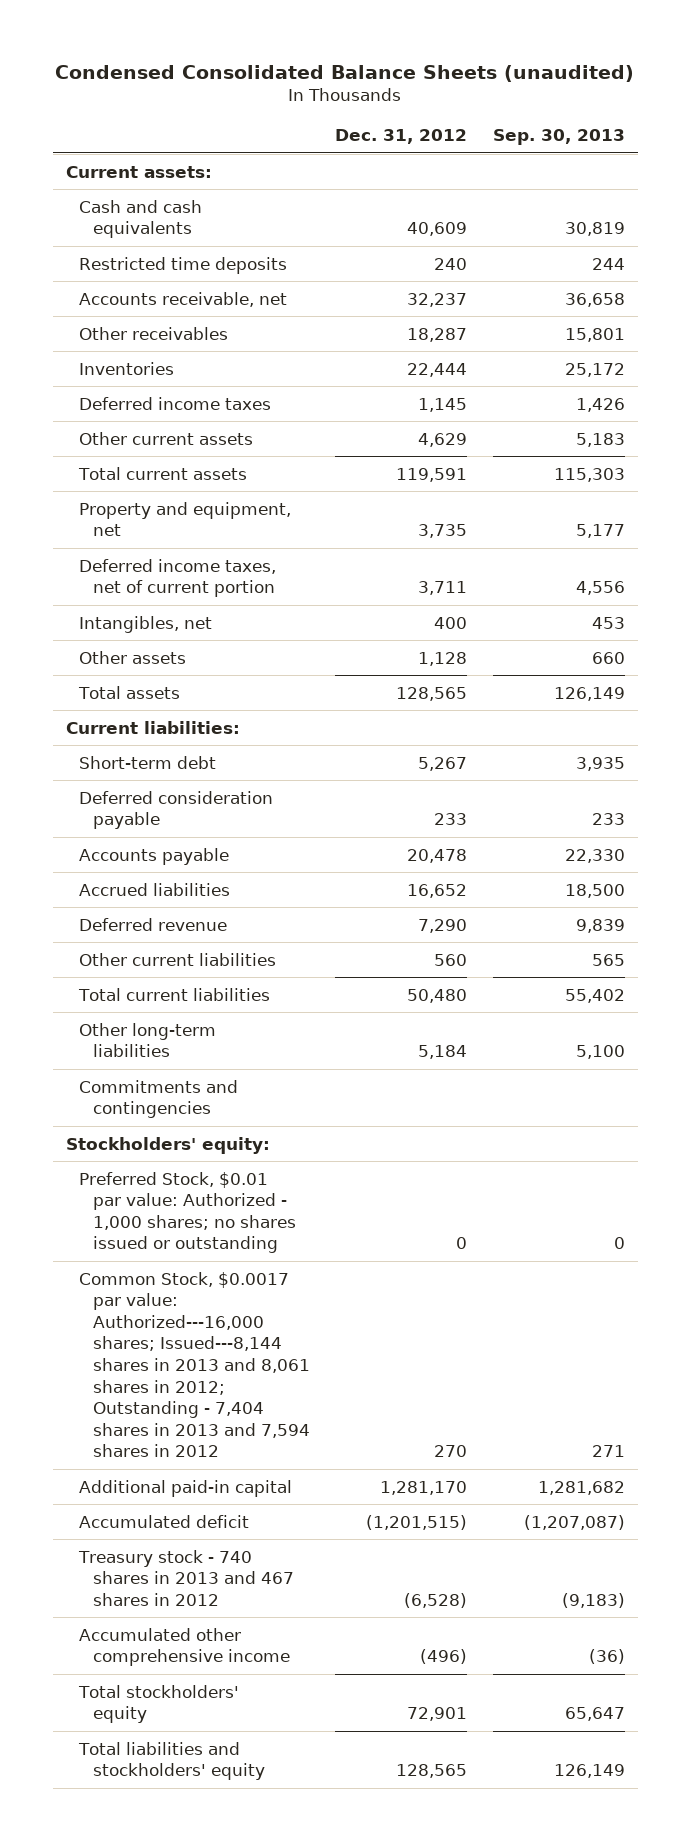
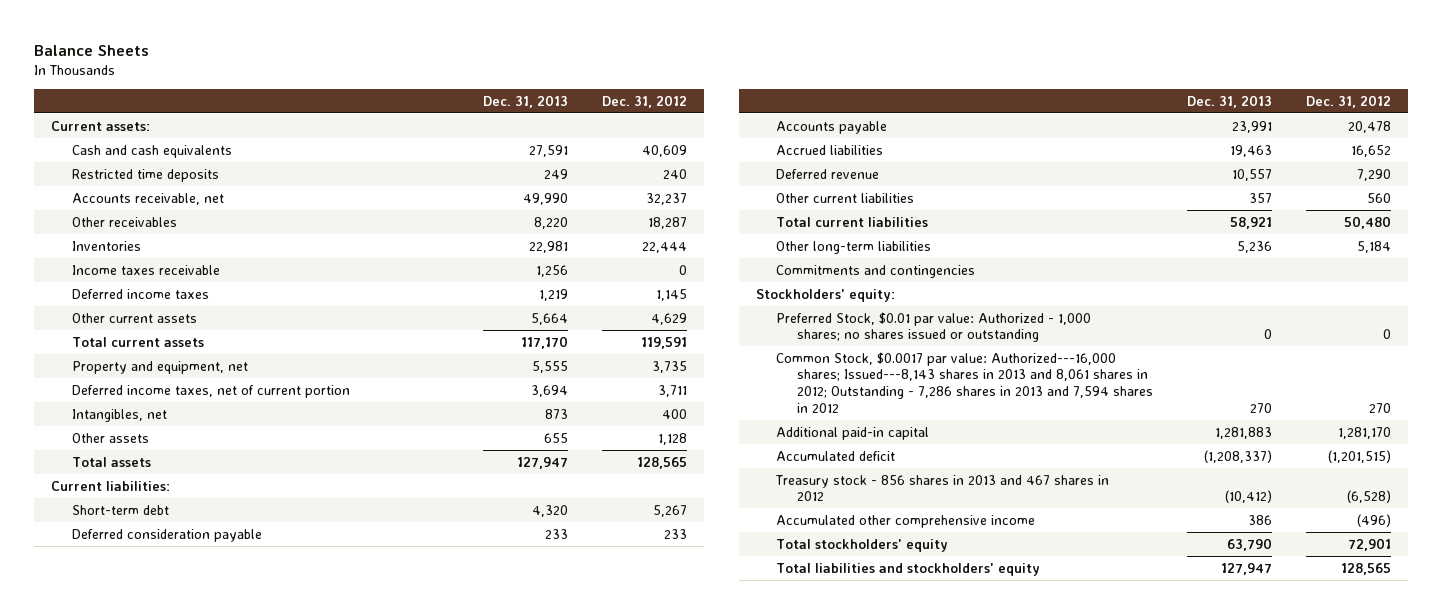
- Condensed Consolidated Balance Sheets (unaudited)
+ Balance Sheets
- | Dec. 31, 2012 | Sep. 30, 2013
+ | Dec. 31, 2013 | Dec. 31, 2012
+ Income taxes receivable | 1,256 | 0
- Common Stock, $0.0017 par value: Authorized---16,000 shares; Issued---8,144 shares in 2013 and 8,061 shares in 2012; Outstanding - 7,404 shares in 2013 and 7,594 shares in 2012 | 270 | 271
+ Common Stock, $0.0017 par value: Authorized---16,000 shares; Issued---8,143 shares in 2013 and 8,061 shares in 2012; Outstanding - 7,286 shares in 2013 and 7,594 shares in 2012 | 270 | 270
- Treasury stock - 740 shares in 2013 and 467 shares in 2012 | (6,528) | (9,183)
+ Treasury stock - 856 shares in 2013 and 467 shares in 2012 | (10,412) | (6,528)

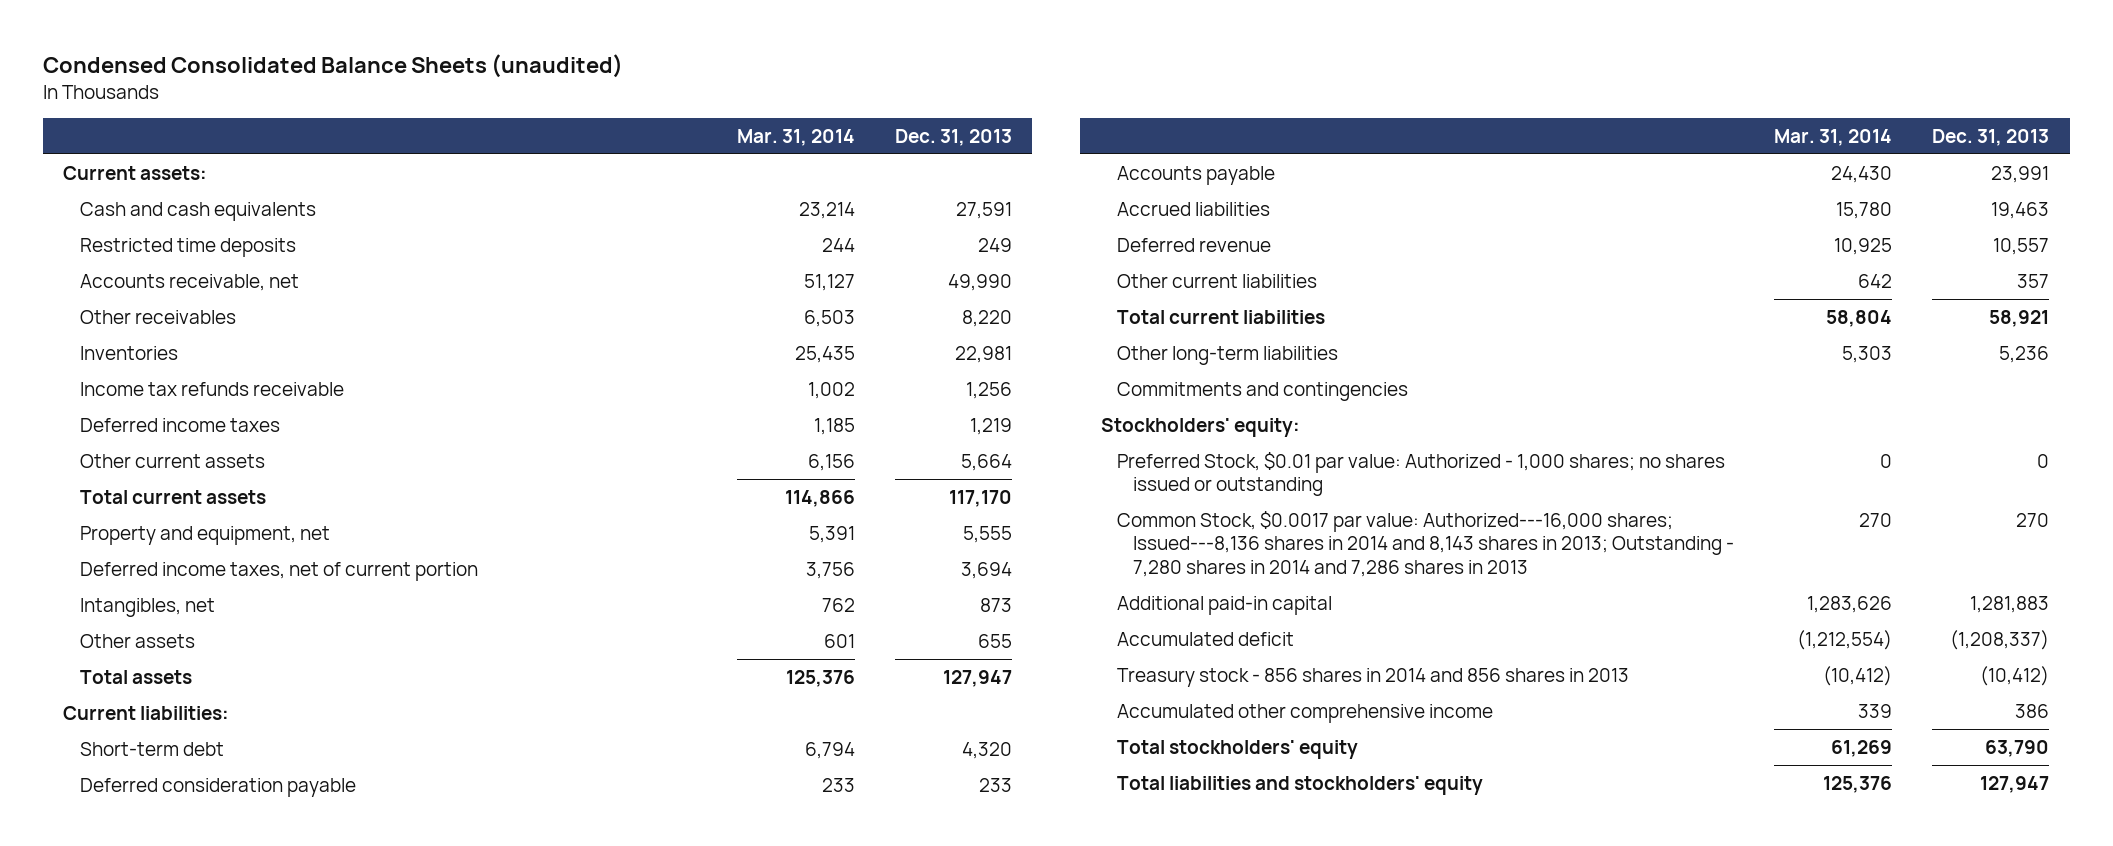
- Balance Sheets
+ Condensed Consolidated Balance Sheets (unaudited)
- | Dec. 31, 2013 | Dec. 31, 2012
+ | Mar. 31, 2014 | Dec. 31, 2013
- Income taxes receivable | 1,256 | 0
+ Income tax refunds receivable | 1,002 | 1,256
- Common Stock, $0.0017 par value: Authorized---16,000 shares; Issued---8,143 shares in 2013 and 8,061 shares in 2012; Outstanding - 7,286 shares in 2013 and 7,594 shares in 2012 | 270 | 270
+ Common Stock, $0.0017 par value: Authorized---16,000 shares; Issued---8,136 shares in 2014 and 8,143 shares in 2013; Outstanding - 7,280 shares in 2014 and 7,286 shares in 2013 | 270 | 270
- Treasury stock - 856 shares in 2013 and 467 shares in 2012 | (10,412) | (6,528)
+ Treasury stock - 856 shares in 2014 and 856 shares in 2013 | (10,412) | (10,412)

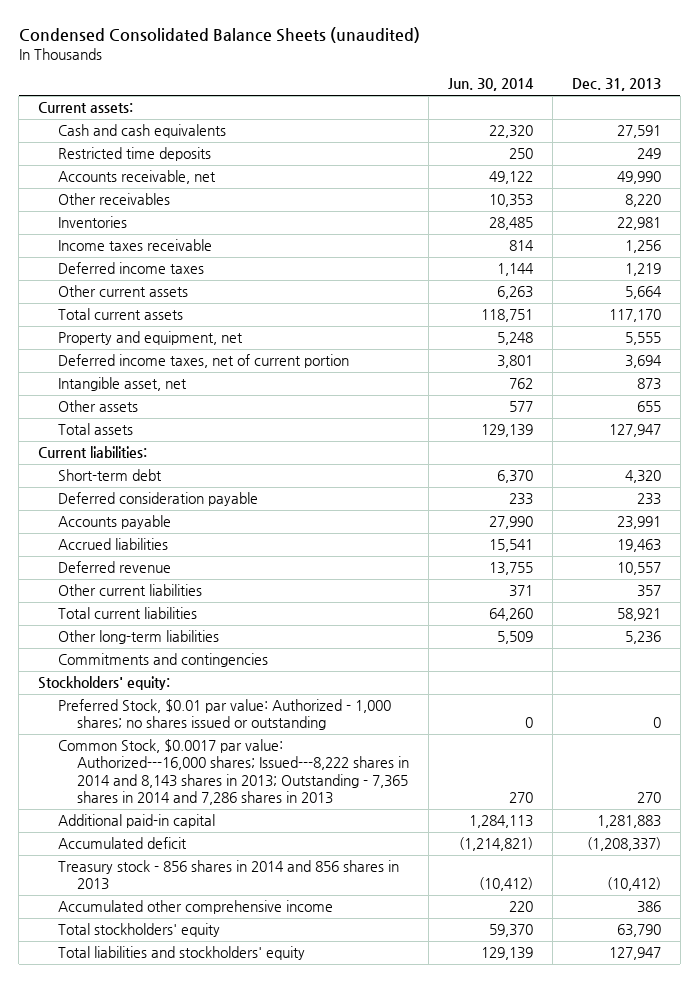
- | Mar. 31, 2014 | Dec. 31, 2013
+ | Jun. 30, 2014 | Dec. 31, 2013
- Income tax refunds receivable | 1,002 | 1,256
+ Income taxes receivable | 814 | 1,256
- Intangibles, net | 762 | 873
+ Intangible asset, net | 762 | 873
- Common Stock, $0.0017 par value: Authorized---16,000 shares; Issued---8,136 shares in 2014 and 8,143 shares in 2013; Outstanding - 7,280 shares in 2014 and 7,286 shares in 2013 | 270 | 270
+ Common Stock, $0.0017 par value: Authorized---16,000 shares; Issued---8,222 shares in 2014 and 8,143 shares in 2013; Outstanding - 7,365 shares in 2014 and 7,286 shares in 2013 | 270 | 270

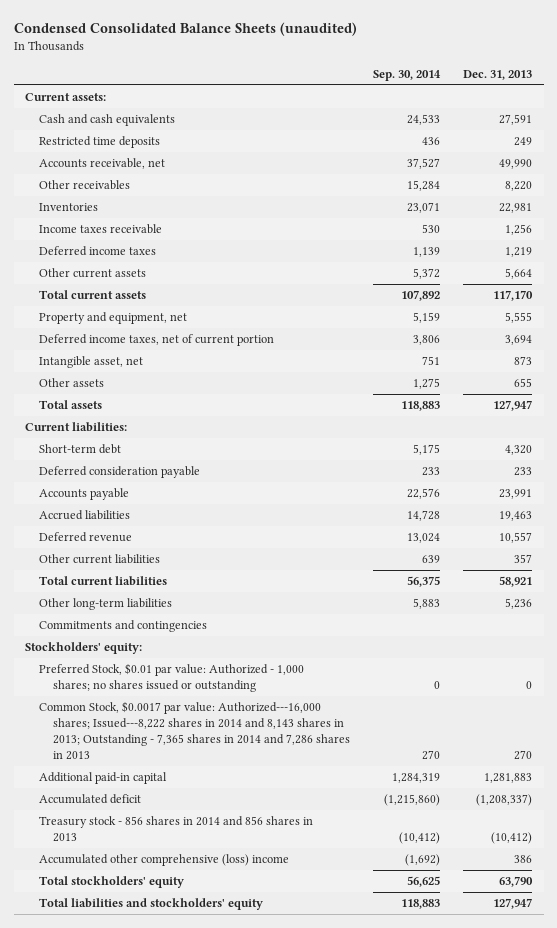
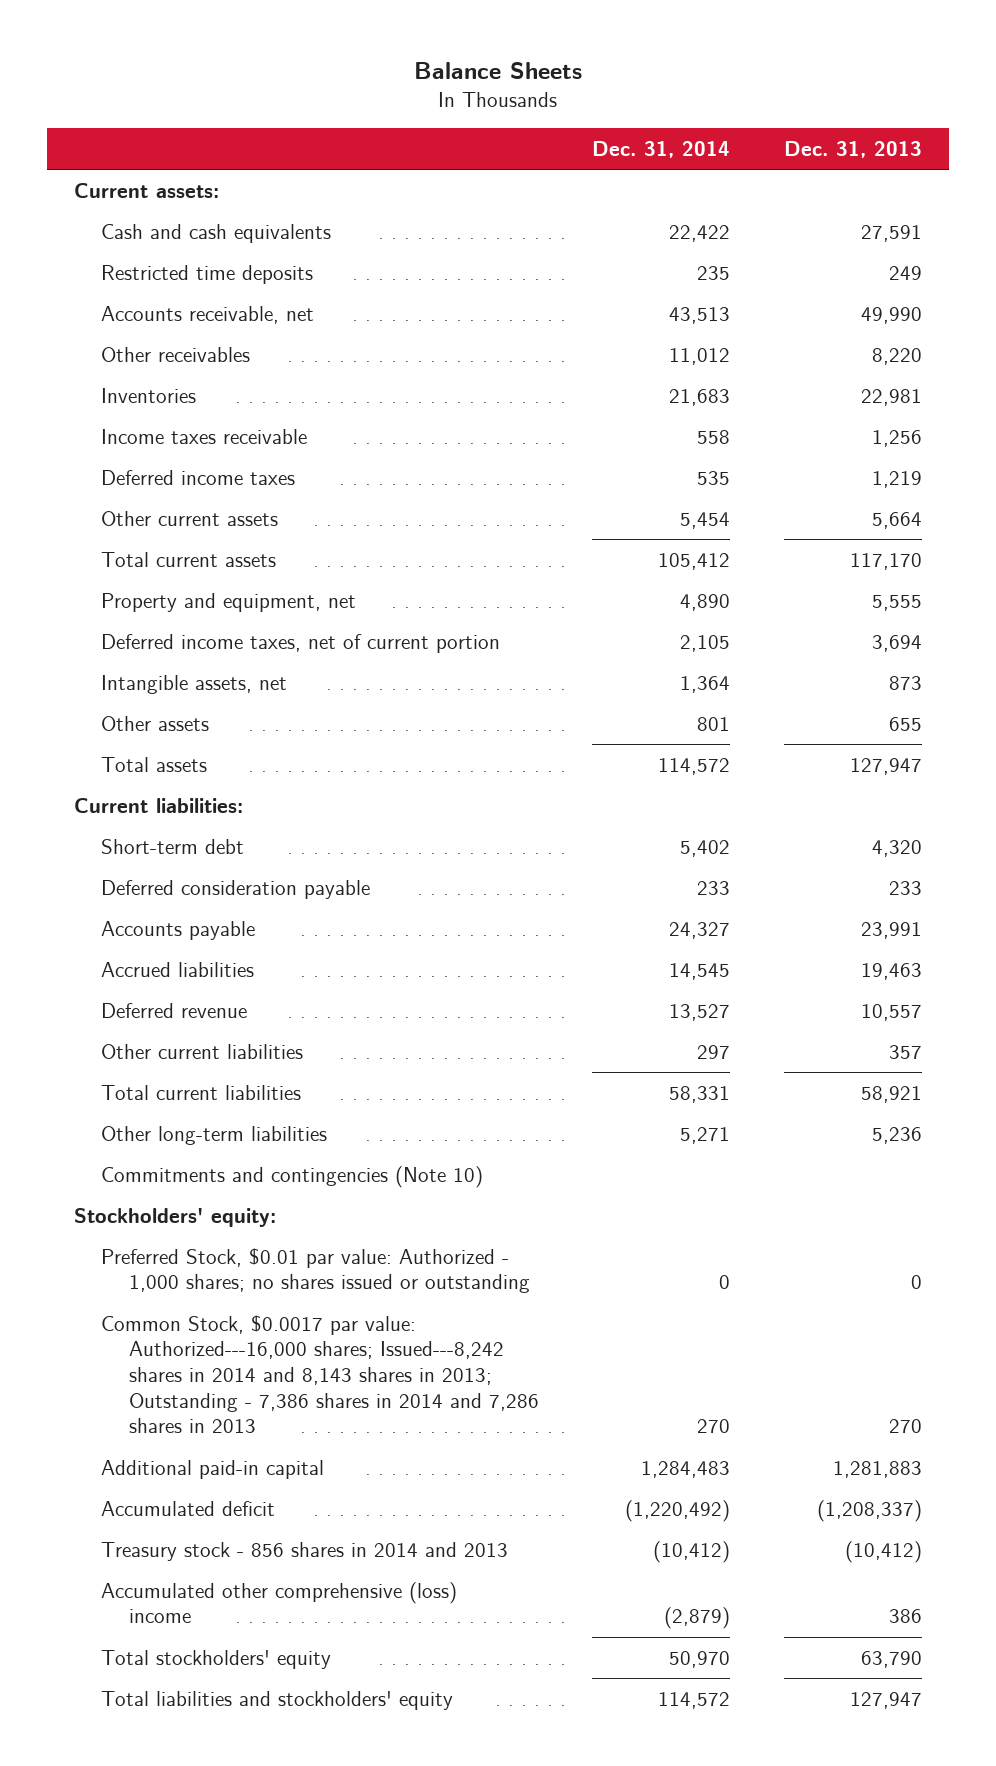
- Condensed Consolidated Balance Sheets (unaudited)
+ Balance Sheets
- | Sep. 30, 2014 | Dec. 31, 2013
+ | Dec. 31, 2014 | Dec. 31, 2013
- Intangible asset, net | 751 | 873
+ Intangible assets, net | 1,364 | 873
- Commitments and contingencies
+ Commitments and contingencies (Note 10)
- Common Stock, $0.0017 par value: Authorized---16,000 shares; Issued---8,222 shares in 2014 and 8,143 shares in 2013; Outstanding - 7,365 shares in 2014 and 7,286 shares in 2013 | 270 | 270
+ Common Stock, $0.0017 par value: Authorized---16,000 shares; Issued---8,242 shares in 2014 and 8,143 shares in 2013; Outstanding - 7,386 shares in 2014 and 7,286 shares in 2013 | 270 | 270
- Treasury stock - 856 shares in 2014 and 856 shares in 2013 | (10,412) | (10,412)
+ Treasury stock - 856 shares in 2014 and 2013 | (10,412) | (10,412)

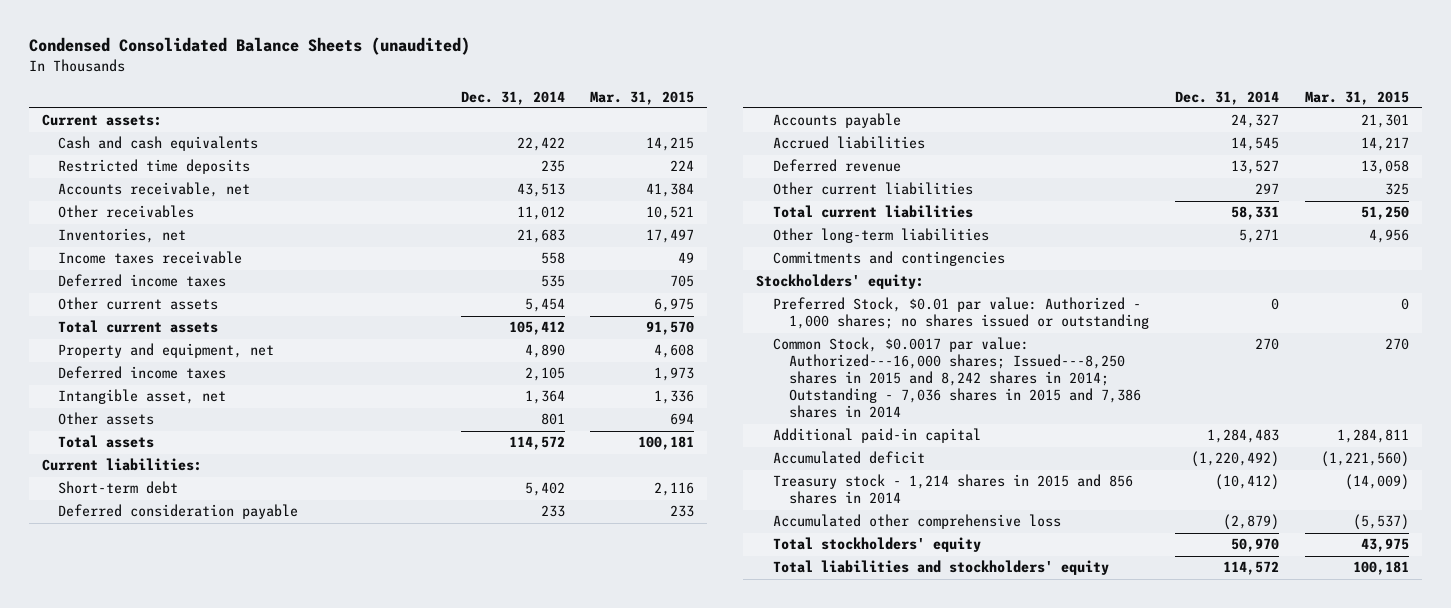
- Balance Sheets
+ Condensed Consolidated Balance Sheets (unaudited)
- | Dec. 31, 2014 | Dec. 31, 2013
+ | Dec. 31, 2014 | Mar. 31, 2015
- Inventories | 21,683 | 22,981
+ Inventories, net | 21,683 | 17,497
- Deferred income taxes, net of current portion | 2,105 | 3,694
- Intangible assets, net | 1,364 | 873
+ Deferred income taxes | 2,105 | 1,973
+ Intangible asset, net | 1,364 | 1,336
- Commitments and contingencies (Note 10)
+ Commitments and contingencies
- Common Stock, $0.0017 par value: Authorized---16,000 shares; Issued---8,242 shares in 2014 and 8,143 shares in 2013; Outstanding - 7,386 shares in 2014 and 7,286 shares in 2013 | 270 | 270
+ Common Stock, $0.0017 par value: Authorized---16,000 shares; Issued---8,250 shares in 2015 and 8,242 shares in 2014; Outstanding - 7,036 shares in 2015 and 7,386 shares in 2014 | 270 | 270
- Treasury stock - 856 shares in 2014 and 2013 | (10,412) | (10,412)
- Accumulated other comprehensive (loss) income | (2,879) | 386
+ Treasury stock - 1,214 shares in 2015 and 856 shares in 2014 | (10,412) | (14,009)
+ Accumulated other comprehensive loss | (2,879) | (5,537)

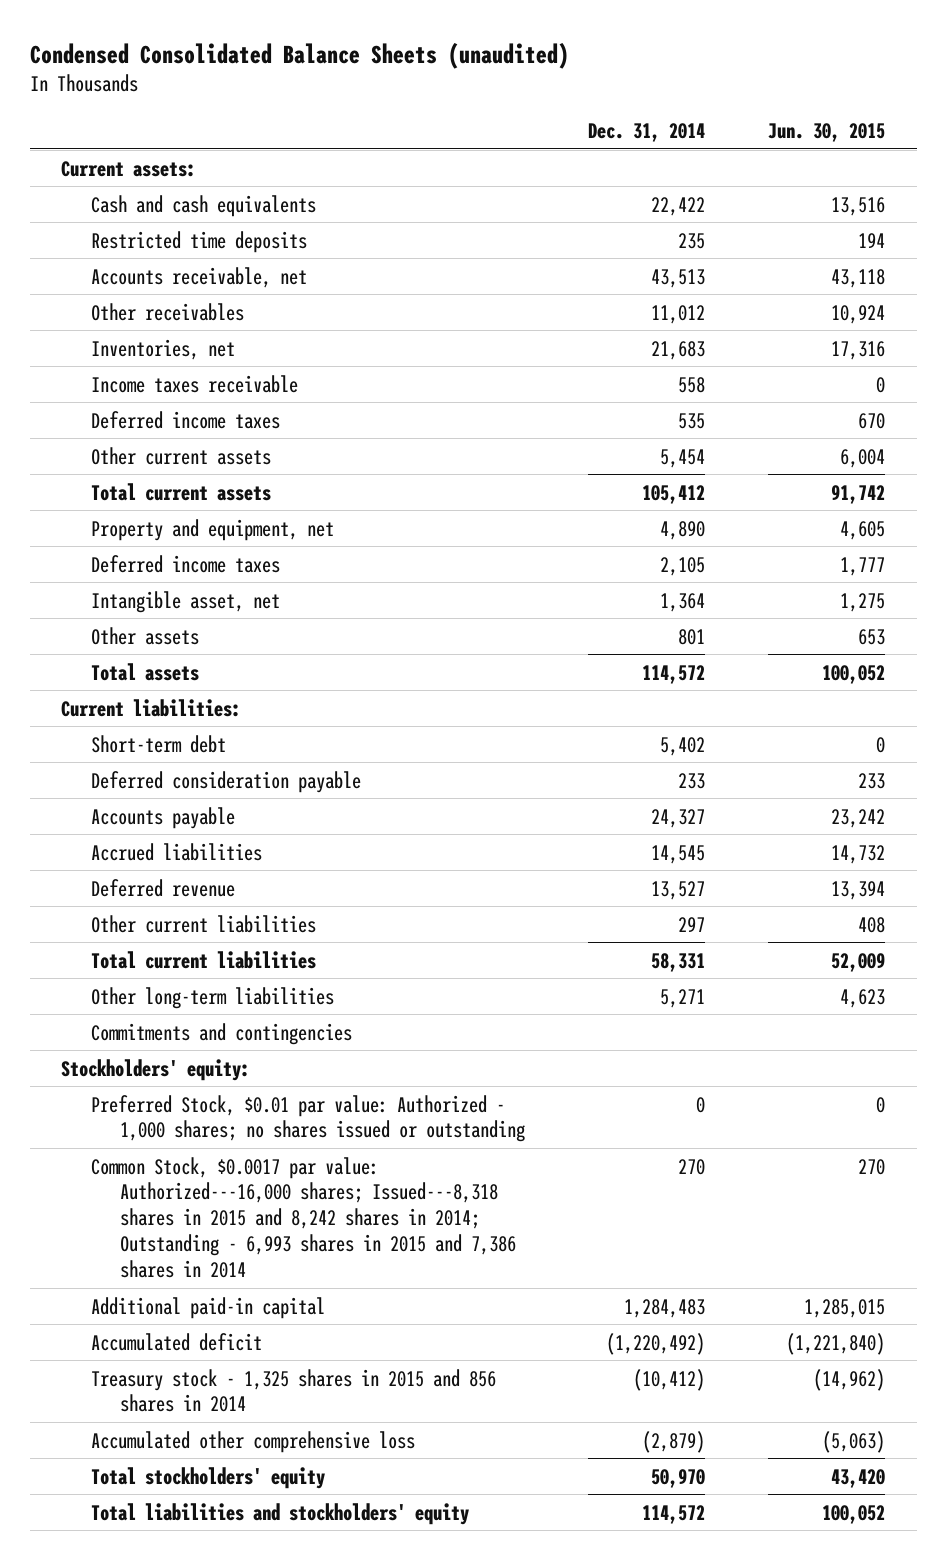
- | Dec. 31, 2014 | Mar. 31, 2015
+ | Dec. 31, 2014 | Jun. 30, 2015
- Common Stock, $0.0017 par value: Authorized---16,000 shares; Issued---8,250 shares in 2015 and 8,242 shares in 2014; Outstanding - 7,036 shares in 2015 and 7,386 shares in 2014 | 270 | 270
+ Common Stock, $0.0017 par value: Authorized---16,000 shares; Issued---8,318 shares in 2015 and 8,242 shares in 2014; Outstanding - 6,993 shares in 2015 and 7,386 shares in 2014 | 270 | 270
- Treasury stock - 1,214 shares in 2015 and 856 shares in 2014 | (10,412) | (14,009)
+ Treasury stock - 1,325 shares in 2015 and 856 shares in 2014 | (10,412) | (14,962)

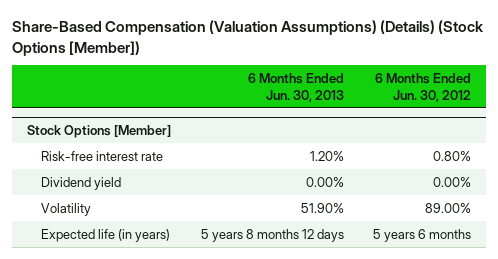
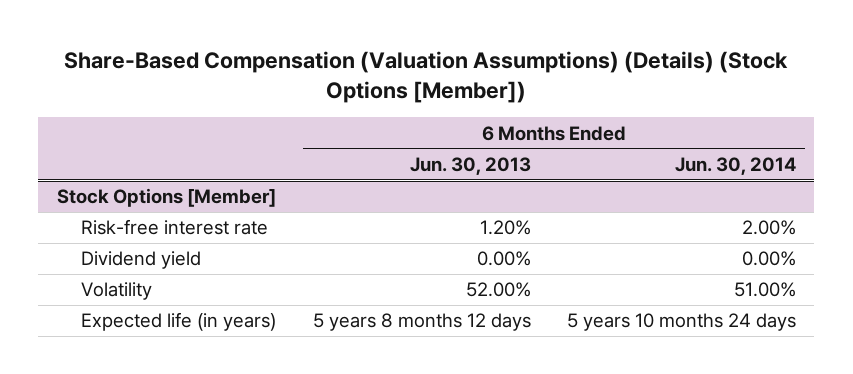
- | 6 Months Ended Jun. 30, 2013 | 6 Months Ended Jun. 30, 2012
+ | 6 Months Ended Jun. 30, 2013 | 6 Months Ended Jun. 30, 2014
@ Stock Options [Member]
- Volatility | 51.90% | 89.00%
+ Volatility | 52.00% | 51.00%

